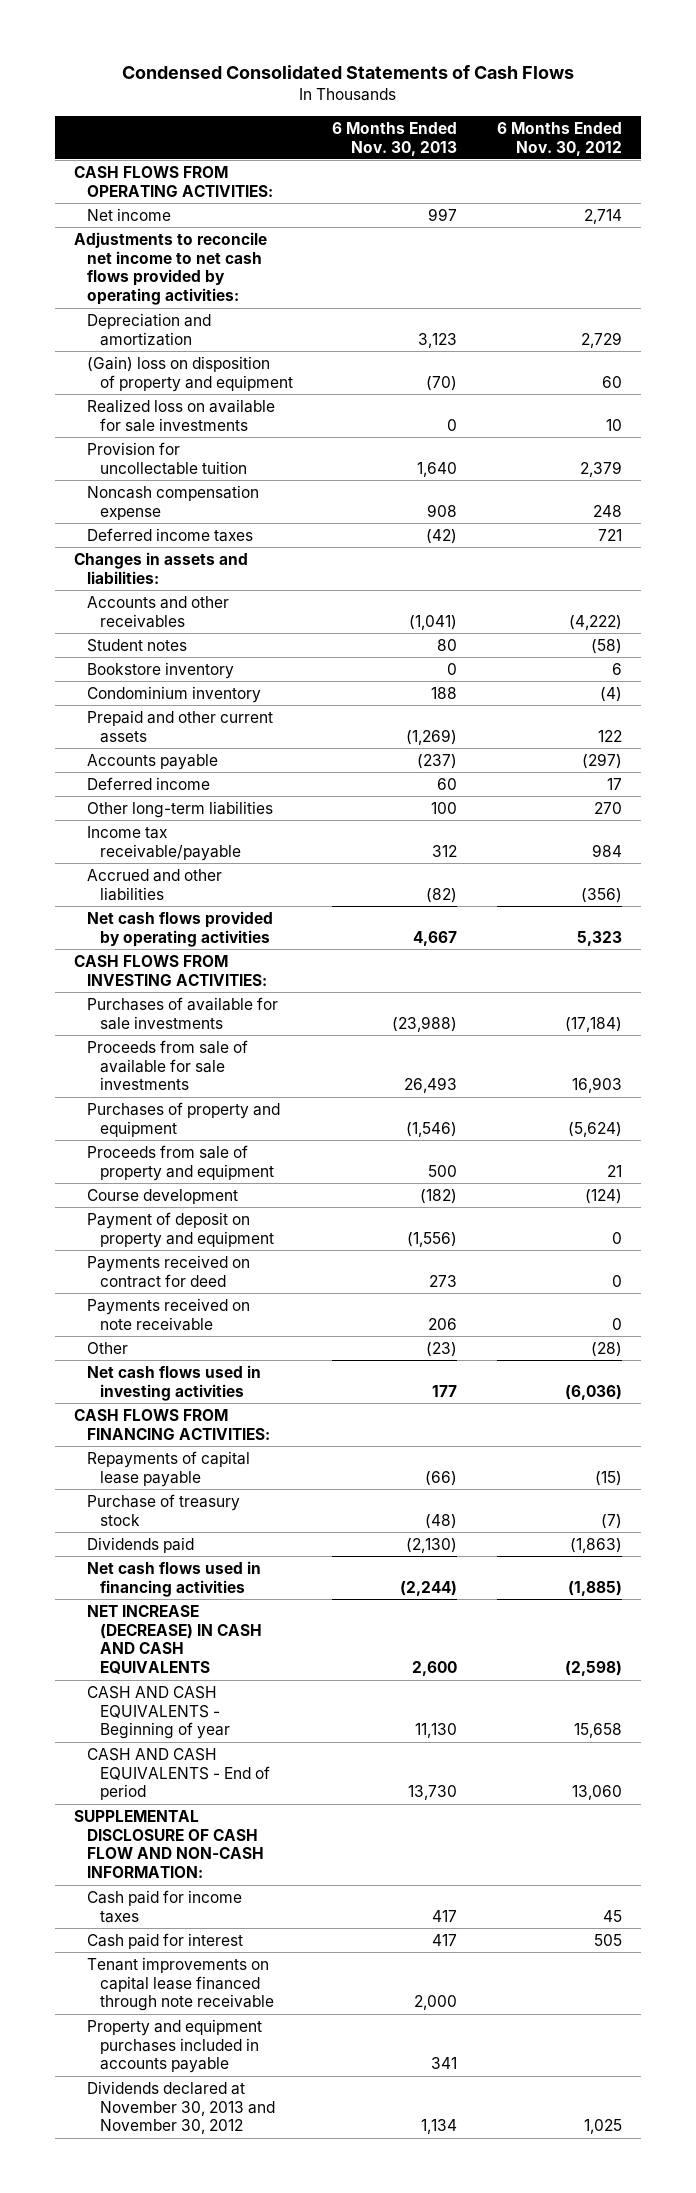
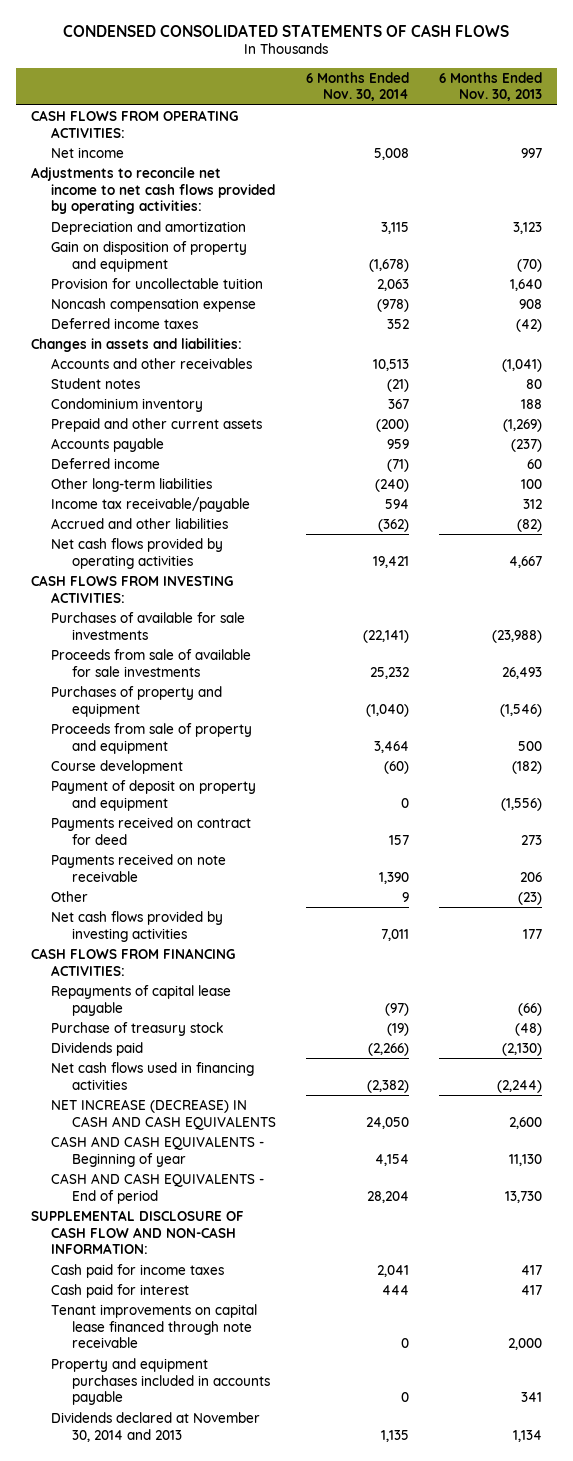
- Condensed Consolidated Statements of Cash Flows
+ CONDENSED CONSOLIDATED STATEMENTS OF CASH FLOWS
- | 6 Months Ended Nov. 30, 2013 | 6 Months Ended Nov. 30, 2012
+ | 6 Months Ended Nov. 30, 2014 | 6 Months Ended Nov. 30, 2013
- (Gain) loss on disposition of property and equipment | (70) | 60
- Realized loss on available for sale investments | 0 | 10
+ Gain on disposition of property and equipment | (1,678) | (70)
- Bookstore inventory | 0 | 6
- Net cash flows used in investing activities | 177 | (6,036)
+ Net cash flows provided by investing activities | 7,011 | 177
- Dividends declared at November 30, 2013 and November 30, 2012 | 1,134 | 1,025
+ Dividends declared at November 30, 2014 and 2013 | 1,135 | 1,134

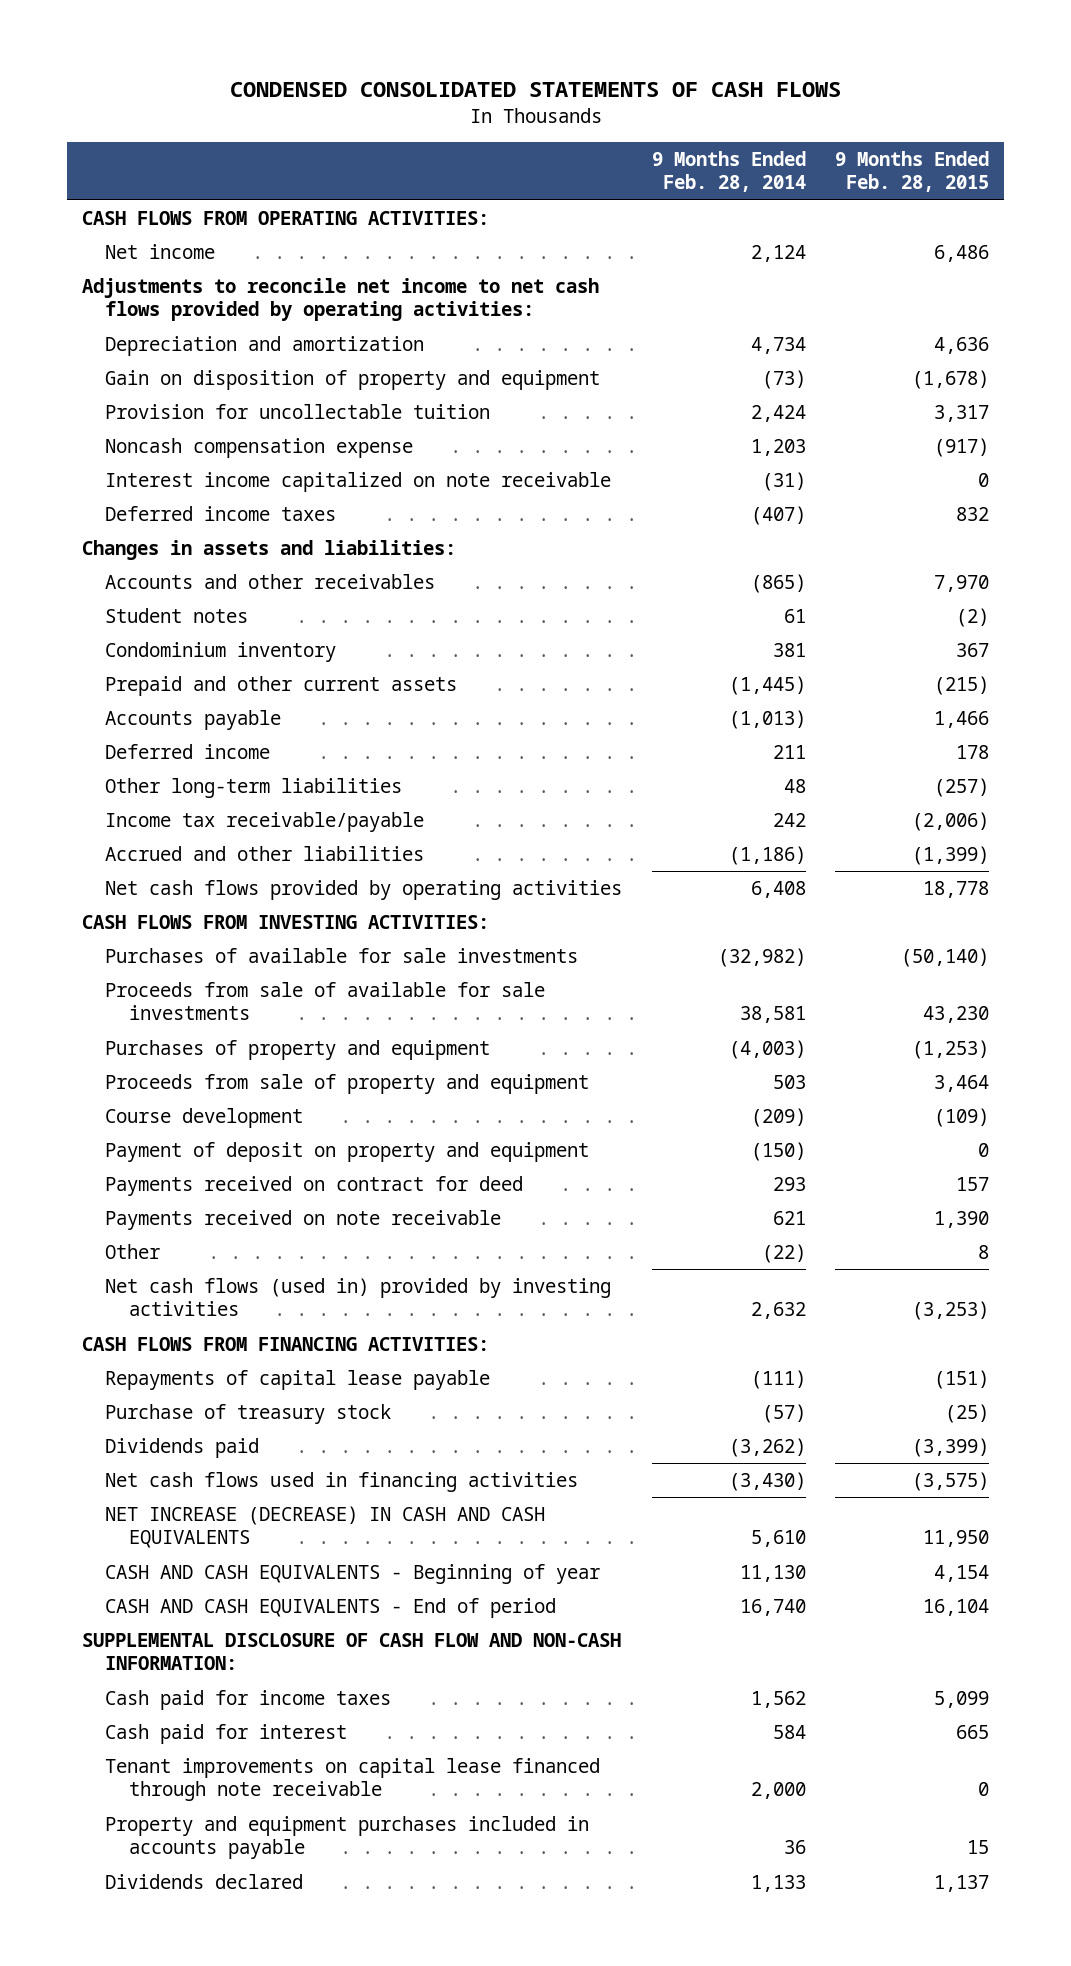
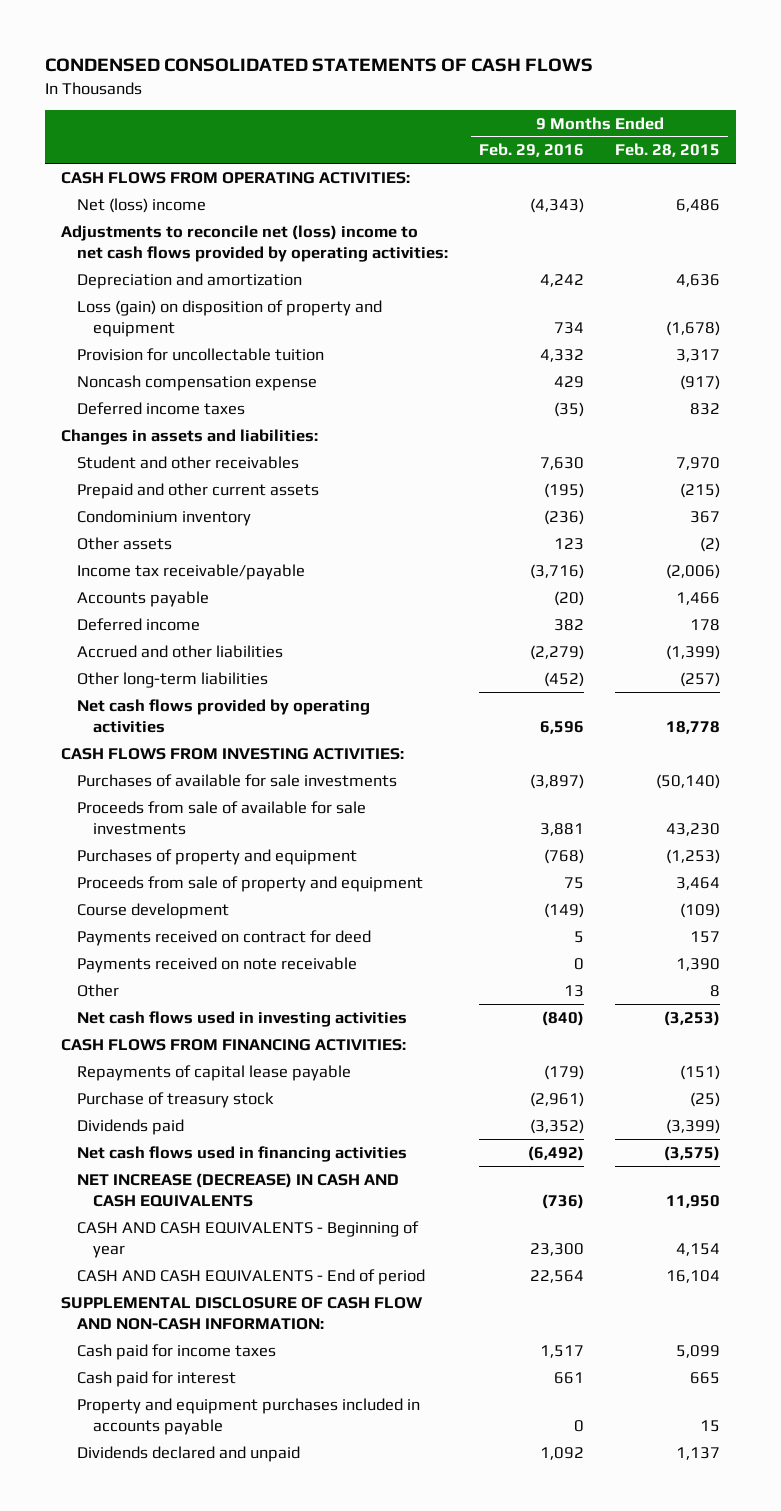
- | 9 Months Ended Feb. 28, 2014 | 9 Months Ended Feb. 28, 2015
+ | 9 Months Ended Feb. 29, 2016 | 9 Months Ended Feb. 28, 2015
- Net income | 2,124 | 6,486
- Adjustments to reconcile net income to net cash flows provided by operating activities:
+ Net (loss) income | (4,343) | 6,486
+ Adjustments to reconcile net (loss) income to net cash flows provided by operating activities:
- Gain on disposition of property and equipment | (73) | (1,678)
+ Loss (gain) on disposition of property and equipment | 734 | (1,678)
- Interest income capitalized on note receivable | (31) | 0
- Accounts and other receivables | (865) | 7,970
- Student notes | 61 | (2)
+ Student and other receivables | 7,630 | 7,970
moved down: Condominium inventory | (236) | 367
+ Other assets | 123 | (2)
moved up: Income tax receivable/payable | (3,716) | (2,006)
moved down: Other long-term liabilities | (452) | (257)
- Payment of deposit on property and equipment | (150) | 0
- Net cash flows (used in) provided by investing activities | 2,632 | (3,253)
+ Net cash flows used in investing activities | (840) | (3,253)
- Tenant improvements on capital lease financed through note receivable | 2,000 | 0
- Dividends declared | 1,133 | 1,137
+ Dividends declared and unpaid | 1,092 | 1,137

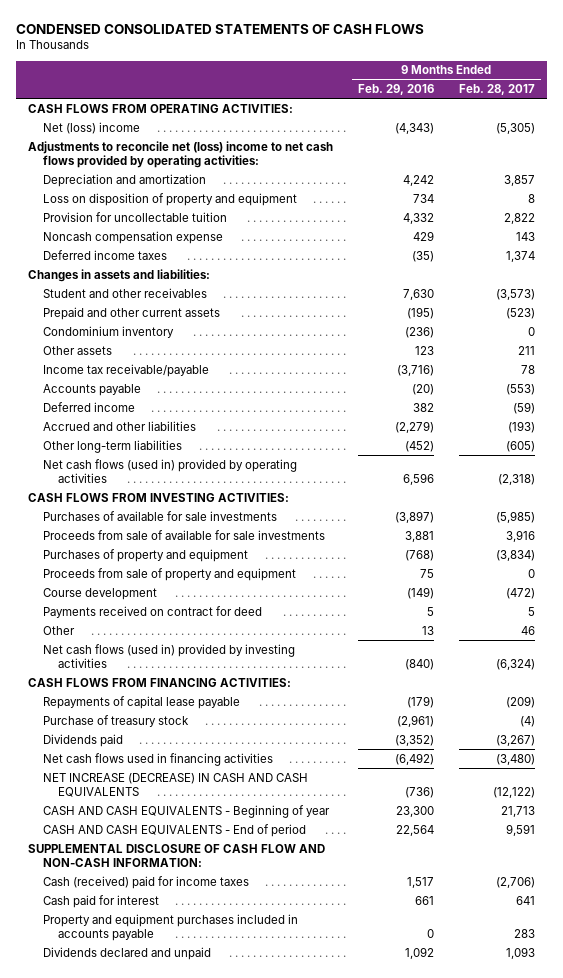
- | 9 Months Ended Feb. 29, 2016 | 9 Months Ended Feb. 28, 2015
+ | 9 Months Ended Feb. 29, 2016 | 9 Months Ended Feb. 28, 2017
- Loss (gain) on disposition of property and equipment | 734 | (1,678)
+ Loss on disposition of property and equipment | 734 | 8
- Net cash flows provided by operating activities | 6,596 | 18,778
+ Net cash flows (used in) provided by operating activities | 6,596 | (2,318)
- Payments received on note receivable | 0 | 1,390
- Net cash flows used in investing activities | (840) | (3,253)
+ Net cash flows (used in) provided by investing activities | (840) | (6,324)
- Cash paid for income taxes | 1,517 | 5,099
+ Cash (received) paid for income taxes | 1,517 | (2,706)

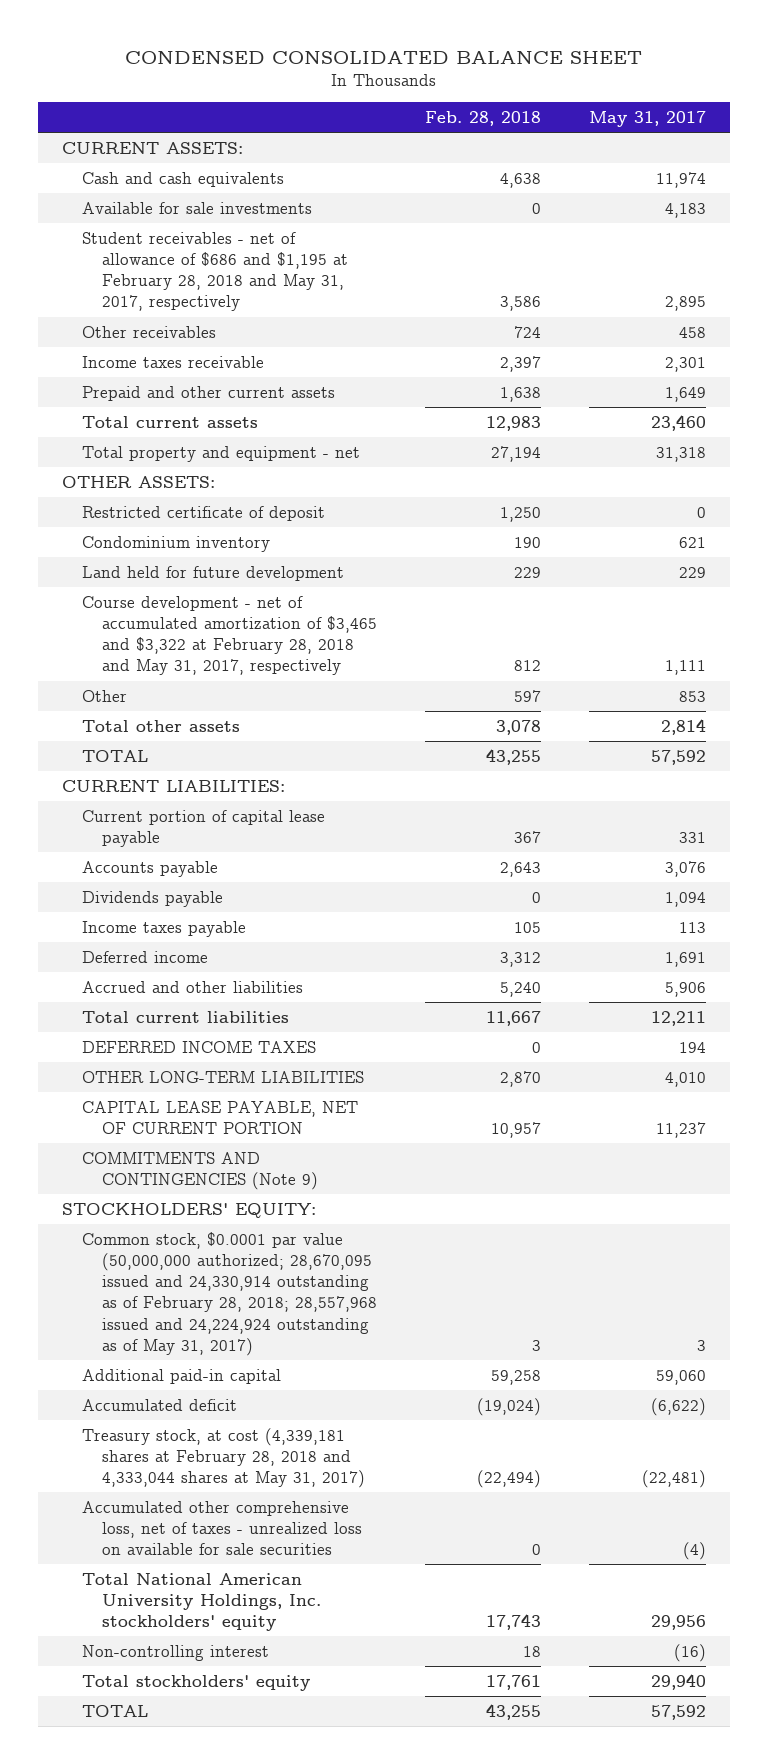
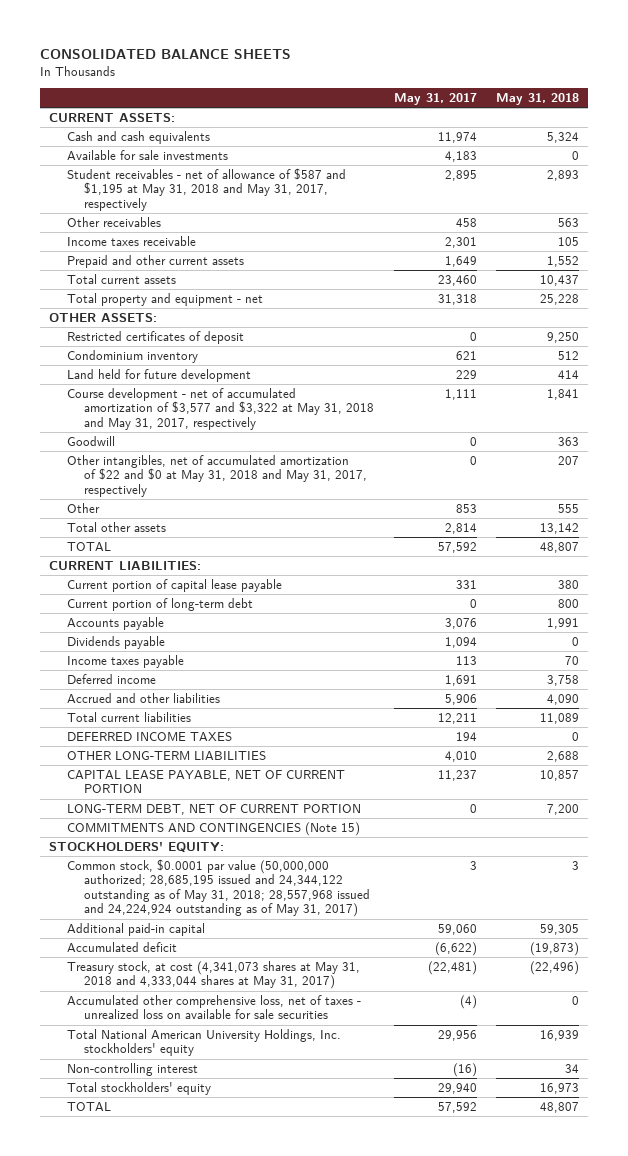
- CONDENSED CONSOLIDATED BALANCE SHEET
+ CONSOLIDATED BALANCE SHEETS
- | Feb. 28, 2018 | May 31, 2017
+ | May 31, 2017 | May 31, 2018
- Student receivables - net of allowance of $686 and $1,195 at February 28, 2018 and May 31, 2017, respectively | 3,586 | 2,895
+ Student receivables - net of allowance of $587 and $1,195 at May 31, 2018 and May 31, 2017, respectively | 2,895 | 2,893
- Restricted certificate of deposit | 1,250 | 0
+ Restricted certificates of deposit | 0 | 9,250
- Course development - net of accumulated amortization of $3,465 and $3,322 at February 28, 2018 and May 31, 2017, respectively | 812 | 1,111
+ Course development - net of accumulated amortization of $3,577 and $3,322 at May 31, 2018 and May 31, 2017, respectively | 1,111 | 1,841
+ Goodwill | 0 | 363
+ Other intangibles, net of accumulated amortization of $22 and $0 at May 31, 2018 and May 31, 2017, respectively | 0 | 207
+ Current portion of long-term debt | 0 | 800
- COMMITMENTS AND CONTINGENCIES (Note 9)
+ LONG-TERM DEBT, NET OF CURRENT PORTION | 0 | 7,200
+ COMMITMENTS AND CONTINGENCIES (Note 15)
- Common stock, $0.0001 par value (50,000,000 authorized; 28,670,095 issued and 24,330,914 outstanding as of February 28, 2018; 28,557,968 issued and 24,224,924 outstanding as of May 31, 2017) | 3 | 3
+ Common stock, $0.0001 par value (50,000,000 authorized; 28,685,195 issued and 24,344,122 outstanding as of May 31, 2018; 28,557,968 issued and 24,224,924 outstanding as of May 31, 2017) | 3 | 3
- Treasury stock, at cost (4,339,181 shares at February 28, 2018 and 4,333,044 shares at May 31, 2017) | (22,494) | (22,481)
+ Treasury stock, at cost (4,341,073 shares at May 31, 2018 and 4,333,044 shares at May 31, 2017) | (22,481) | (22,496)

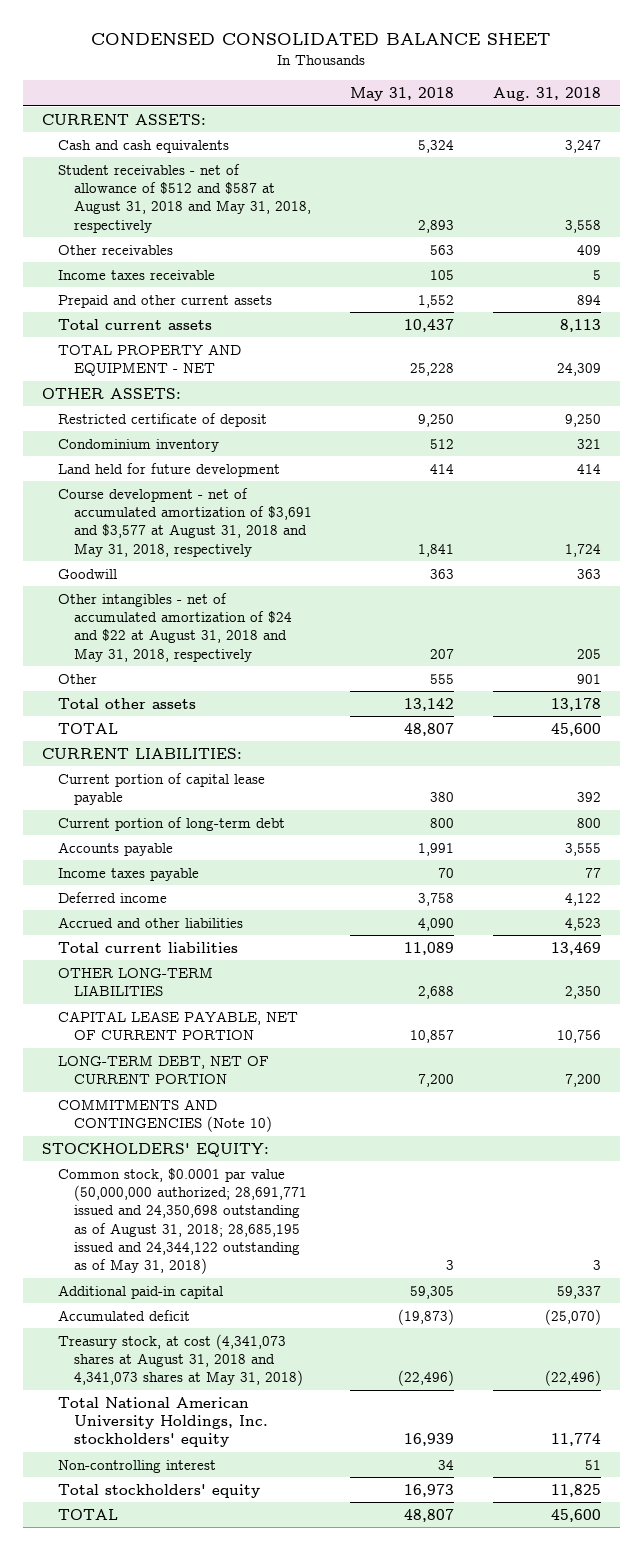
- CONSOLIDATED BALANCE SHEETS
+ CONDENSED CONSOLIDATED BALANCE SHEET
- | May 31, 2017 | May 31, 2018
+ | May 31, 2018 | Aug. 31, 2018
- Available for sale investments | 4,183 | 0
- Student receivables - net of allowance of $587 and $1,195 at May 31, 2018 and May 31, 2017, respectively | 2,895 | 2,893
+ Student receivables - net of allowance of $512 and $587 at August 31, 2018 and May 31, 2018, respectively | 2,893 | 3,558
- Total property and equipment - net | 31,318 | 25,228
+ TOTAL PROPERTY AND EQUIPMENT - NET | 25,228 | 24,309
- Restricted certificates of deposit | 0 | 9,250
+ Restricted certificate of deposit | 9,250 | 9,250
- Course development - net of accumulated amortization of $3,577 and $3,322 at May 31, 2018 and May 31, 2017, respectively | 1,111 | 1,841
+ Course development - net of accumulated amortization of $3,691 and $3,577 at August 31, 2018 and May 31, 2018, respectively | 1,841 | 1,724
- Other intangibles, net of accumulated amortization of $22 and $0 at May 31, 2018 and May 31, 2017, respectively | 0 | 207
+ Other intangibles - net of accumulated amortization of $24 and $22 at August 31, 2018 and May 31, 2018, respectively | 207 | 205
- Dividends payable | 1,094 | 0
- DEFERRED INCOME TAXES | 194 | 0
- COMMITMENTS AND CONTINGENCIES (Note 15)
+ COMMITMENTS AND CONTINGENCIES (Note 10)
- Common stock, $0.0001 par value (50,000,000 authorized; 28,685,195 issued and 24,344,122 outstanding as of May 31, 2018; 28,557,968 issued and 24,224,924 outstanding as of May 31, 2017) | 3 | 3
+ Common stock, $0.0001 par value (50,000,000 authorized; 28,691,771 issued and 24,350,698 outstanding as of August 31, 2018; 28,685,195 issued and 24,344,122 outstanding as of May 31, 2018) | 3 | 3
- Treasury stock, at cost (4,341,073 shares at May 31, 2018 and 4,333,044 shares at May 31, 2017) | (22,481) | (22,496)
- Accumulated other comprehensive loss, net of taxes - unrealized loss on available for sale securities | (4) | 0
+ Treasury stock, at cost (4,341,073 shares at August 31, 2018 and 4,341,073 shares at May 31, 2018) | (22,496) | (22,496)

